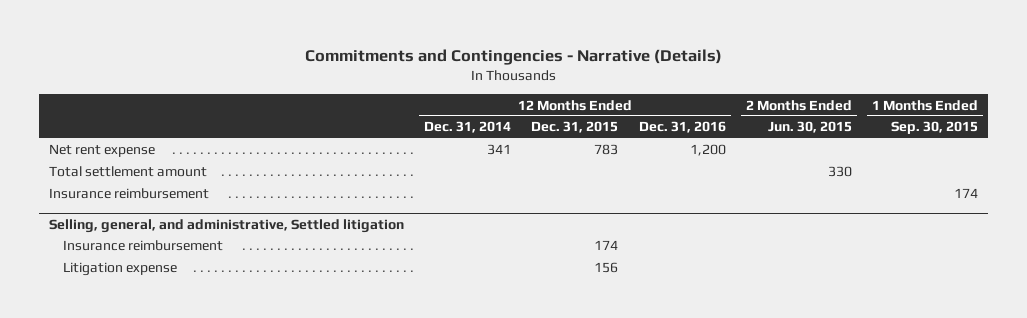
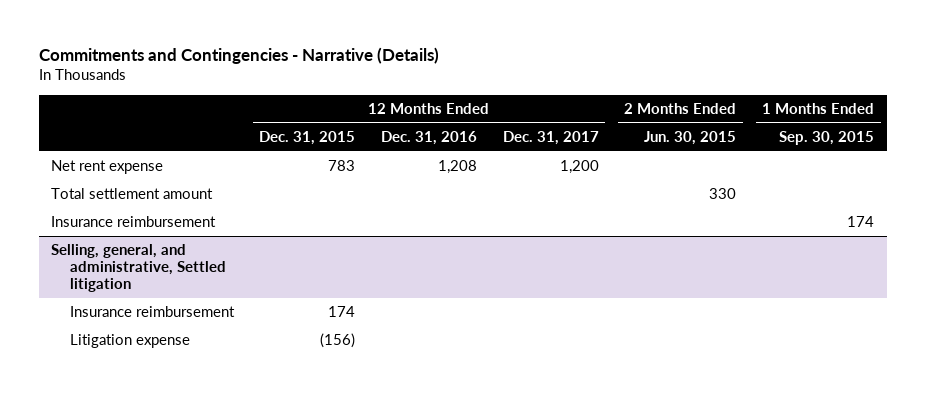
- | 12 Months Ended Dec. 31, 2014 | 12 Months Ended Dec. 31, 2015 | 12 Months Ended Dec. 31, 2016 | 2 Months Ended Jun. 30, 2015 | 1 Months Ended Sep. 30, 2015
+ | 12 Months Ended Dec. 31, 2015 | 12 Months Ended Dec. 31, 2016 | 12 Months Ended Dec. 31, 2017 | 2 Months Ended Jun. 30, 2015 | 1 Months Ended Sep. 30, 2015
- Net rent expense | 341 | 783 | 1,200 | |
+ Net rent expense | 783 | 1,208 | 1,200 | |
@ Selling, general, and administrative, Settled litigation
- Litigation expense | | 156 | | |
+ Litigation expense | (156) | | | |

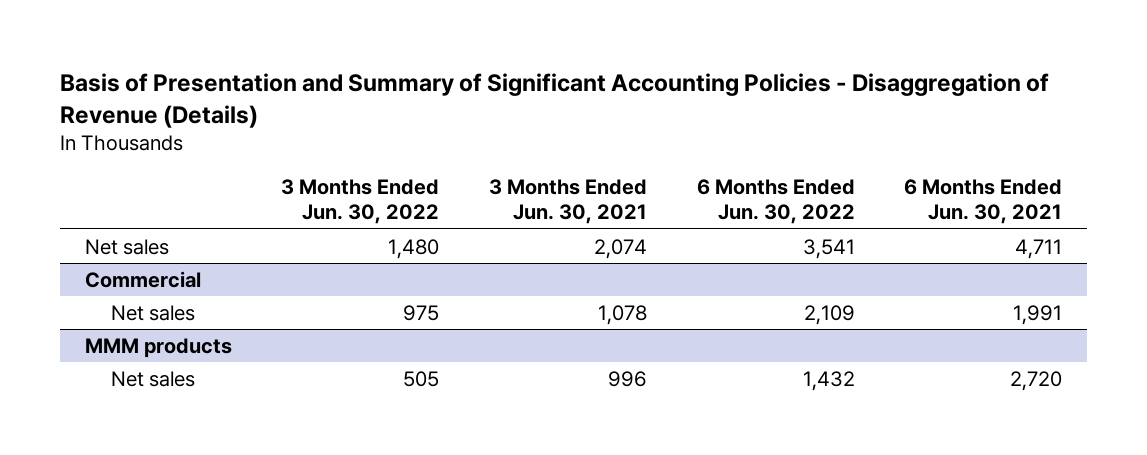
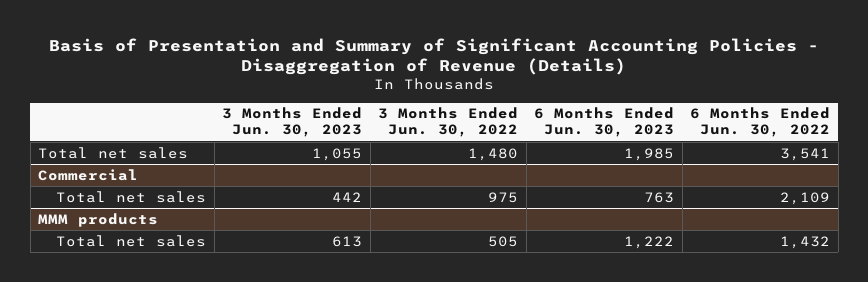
- | 3 Months Ended Jun. 30, 2022 | 3 Months Ended Jun. 30, 2021 | 6 Months Ended Jun. 30, 2022 | 6 Months Ended Jun. 30, 2021
+ | 3 Months Ended Jun. 30, 2023 | 3 Months Ended Jun. 30, 2022 | 6 Months Ended Jun. 30, 2023 | 6 Months Ended Jun. 30, 2022
- Net sales | 1,480 | 2,074 | 3,541 | 4,711
+ Total net sales | 1,055 | 1,480 | 1,985 | 3,541
@ Commercial
- Net sales | 975 | 1,078 | 2,109 | 1,991
+ Total net sales | 442 | 975 | 763 | 2,109
@ MMM products
- Net sales | 505 | 996 | 1,432 | 2,720
+ Total net sales | 613 | 505 | 1,222 | 1,432

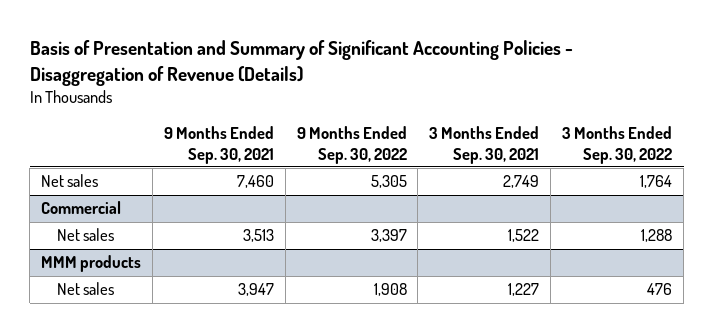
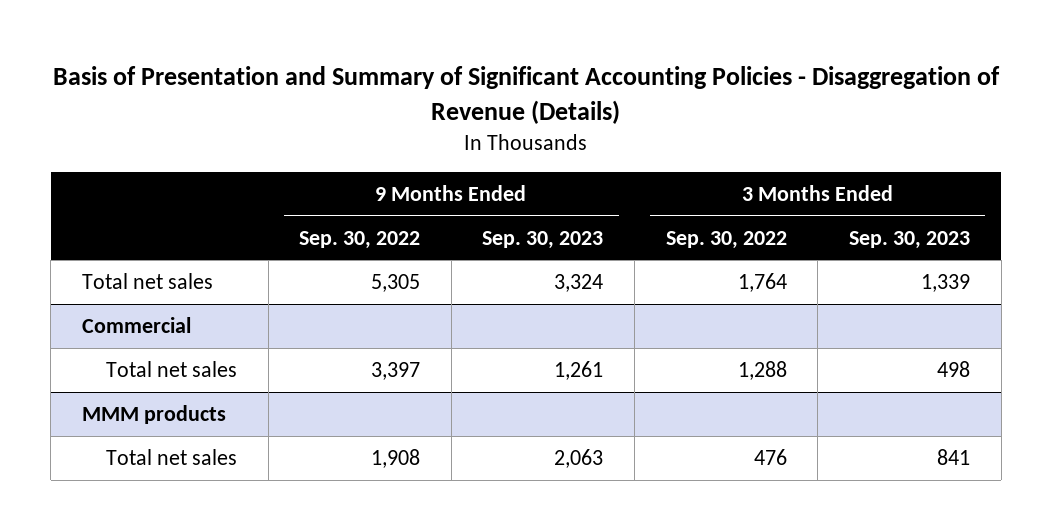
- | 9 Months Ended Sep. 30, 2021 | 9 Months Ended Sep. 30, 2022 | 3 Months Ended Sep. 30, 2021 | 3 Months Ended Sep. 30, 2022
+ | 9 Months Ended Sep. 30, 2022 | 9 Months Ended Sep. 30, 2023 | 3 Months Ended Sep. 30, 2022 | 3 Months Ended Sep. 30, 2023
- Net sales | 7,460 | 5,305 | 2,749 | 1,764
+ Total net sales | 5,305 | 3,324 | 1,764 | 1,339
@ Commercial
- Net sales | 3,513 | 3,397 | 1,522 | 1,288
+ Total net sales | 3,397 | 1,261 | 1,288 | 498
@ MMM products
- Net sales | 3,947 | 1,908 | 1,227 | 476
+ Total net sales | 1,908 | 2,063 | 476 | 841

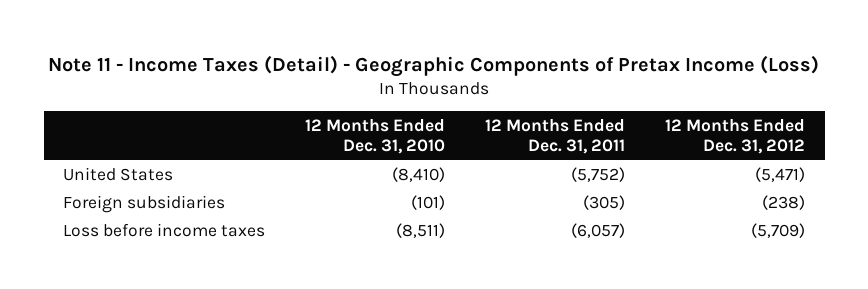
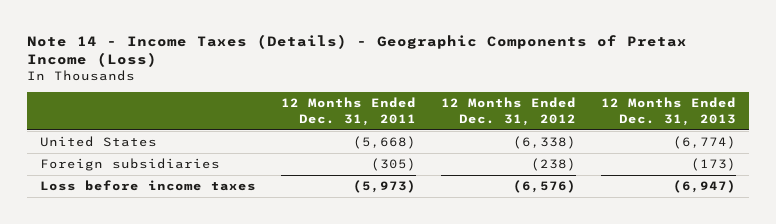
- Note 11 - Income Taxes (Detail) - Geographic Components of Pretax Income (Loss)
+ Note 14 - Income Taxes (Details) - Geographic Components of Pretax Income (Loss)
- | 12 Months Ended Dec. 31, 2010 | 12 Months Ended Dec. 31, 2011 | 12 Months Ended Dec. 31, 2012
+ | 12 Months Ended Dec. 31, 2011 | 12 Months Ended Dec. 31, 2012 | 12 Months Ended Dec. 31, 2013
- United States | (8,410) | (5,752) | (5,471)
+ United States | (5,668) | (6,338) | (6,774)
- Loss before income taxes | (8,511) | (6,057) | (5,709)
+ Loss before income taxes | (5,973) | (6,576) | (6,947)

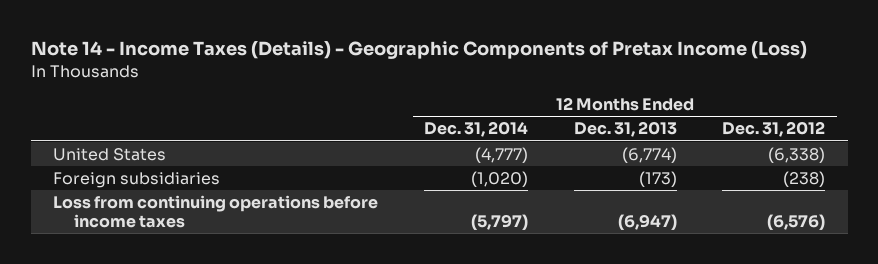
- | 12 Months Ended Dec. 31, 2011 | 12 Months Ended Dec. 31, 2012 | 12 Months Ended Dec. 31, 2013
+ | 12 Months Ended Dec. 31, 2014 | 12 Months Ended Dec. 31, 2013 | 12 Months Ended Dec. 31, 2012
- Loss before income taxes | (5,973) | (6,576) | (6,947)
+ Loss from continuing operations before income taxes | (5,797) | (6,947) | (6,576)

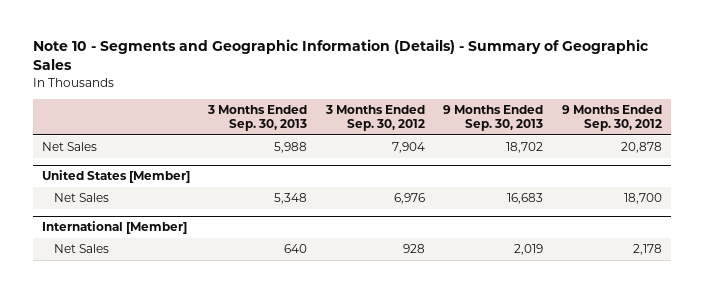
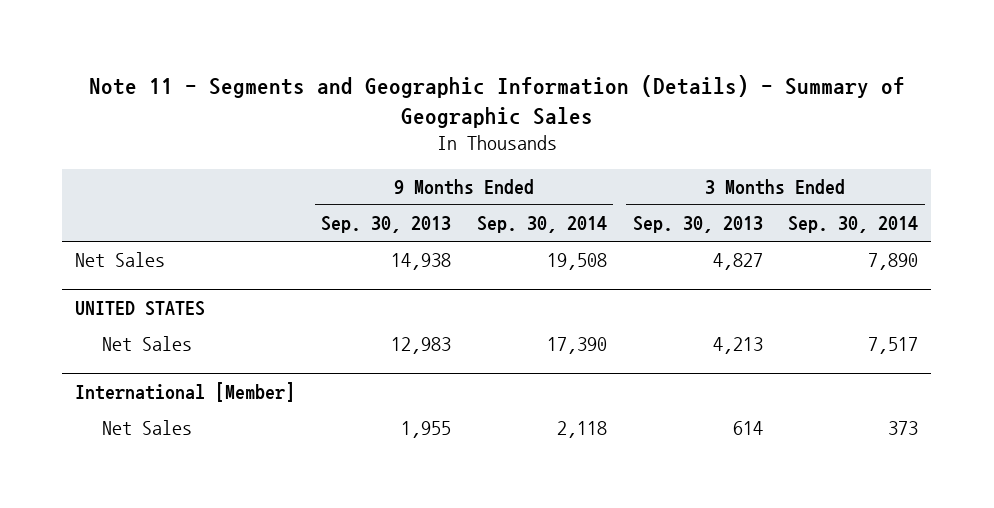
- Note 10 - Segments and Geographic Information (Details) - Summary of Geographic Sales
+ Note 11 - Segments and Geographic Information (Details) - Summary of Geographic Sales
- | 3 Months Ended Sep. 30, 2013 | 3 Months Ended Sep. 30, 2012 | 9 Months Ended Sep. 30, 2013 | 9 Months Ended Sep. 30, 2012
+ | 9 Months Ended Sep. 30, 2013 | 9 Months Ended Sep. 30, 2014 | 3 Months Ended Sep. 30, 2013 | 3 Months Ended Sep. 30, 2014
- Net Sales | 5,988 | 7,904 | 18,702 | 20,878
- United States [Member]
- Net Sales | 5,348 | 6,976 | 16,683 | 18,700
+ Net Sales | 14,938 | 19,508 | 4,827 | 7,890
+ UNITED STATES
+ Net Sales | 12,983 | 17,390 | 4,213 | 7,517
@ International [Member]
- Net Sales | 640 | 928 | 2,019 | 2,178
+ Net Sales | 1,955 | 2,118 | 614 | 373

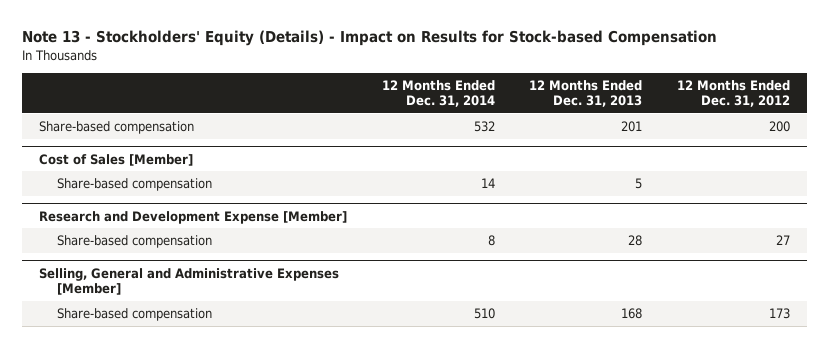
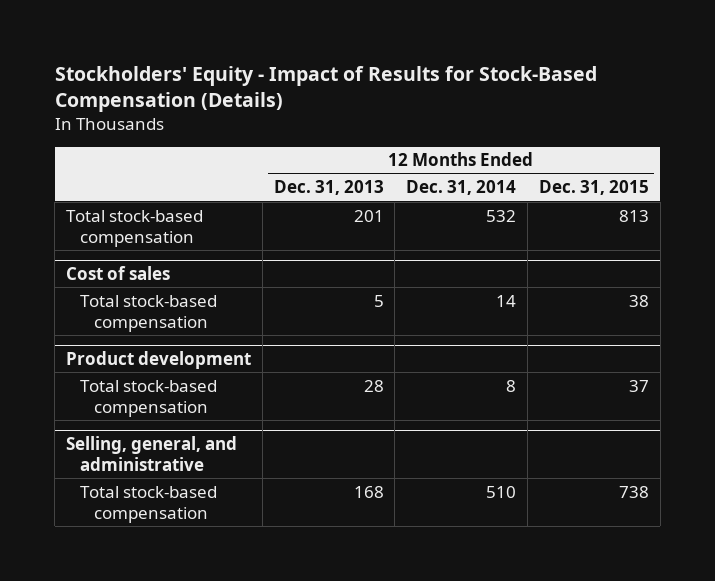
- Note 13 - Stockholders' Equity (Details) - Impact on Results for Stock-based Compensation
+ Stockholders' Equity - Impact of Results for Stock-Based Compensation (Details)
- | 12 Months Ended Dec. 31, 2014 | 12 Months Ended Dec. 31, 2013 | 12 Months Ended Dec. 31, 2012
+ | 12 Months Ended Dec. 31, 2013 | 12 Months Ended Dec. 31, 2014 | 12 Months Ended Dec. 31, 2015
- Share-based compensation | 532 | 201 | 200
- Cost of Sales [Member]
- Share-based compensation | 14 | 5 |
- Research and Development Expense [Member]
- Share-based compensation | 8 | 28 | 27
- Selling, General and Administrative Expenses [Member]
- Share-based compensation | 510 | 168 | 173
+ Total stock-based compensation | 201 | 532 | 813
+ Cost of sales
+ Total stock-based compensation | 5 | 14 | 38
+ Product development
+ Total stock-based compensation | 28 | 8 | 37
+ Selling, general, and administrative
+ Total stock-based compensation | 168 | 510 | 738

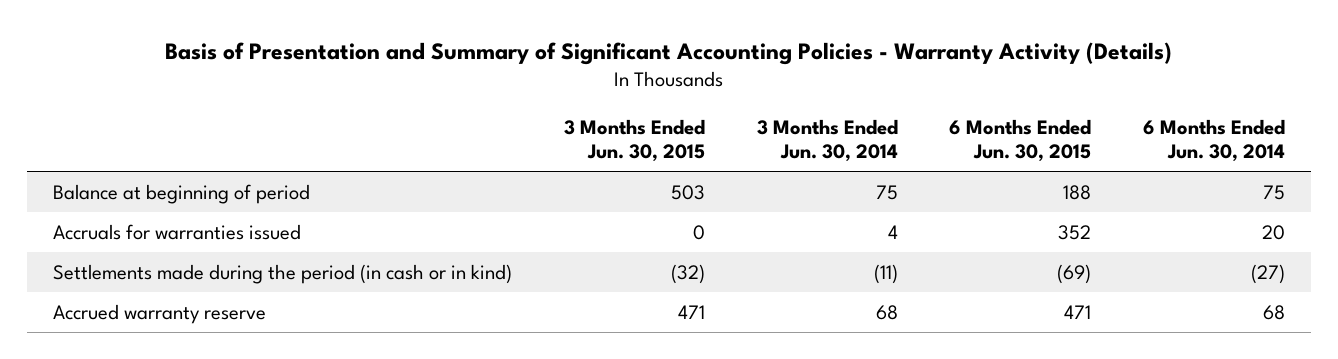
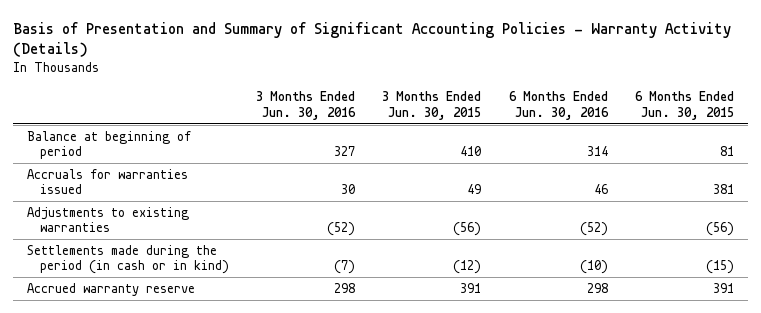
- | 3 Months Ended Jun. 30, 2015 | 3 Months Ended Jun. 30, 2014 | 6 Months Ended Jun. 30, 2015 | 6 Months Ended Jun. 30, 2014
+ | 3 Months Ended Jun. 30, 2016 | 3 Months Ended Jun. 30, 2015 | 6 Months Ended Jun. 30, 2016 | 6 Months Ended Jun. 30, 2015
- Balance at beginning of period | 503 | 75 | 188 | 75
- Accruals for warranties issued | 0 | 4 | 352 | 20
- Settlements made during the period (in cash or in kind) | (32) | (11) | (69) | (27)
- Accrued warranty reserve | 471 | 68 | 471 | 68
+ Balance at beginning of period | 327 | 410 | 314 | 81
+ Accruals for warranties issued | 30 | 49 | 46 | 381
+ Adjustments to existing warranties | (52) | (56) | (52) | (56)
+ Settlements made during the period (in cash or in kind) | (7) | (12) | (10) | (15)
+ Accrued warranty reserve | 298 | 391 | 298 | 391

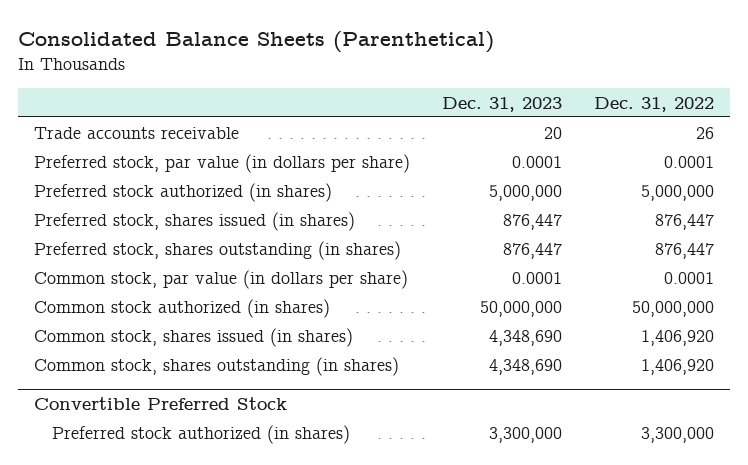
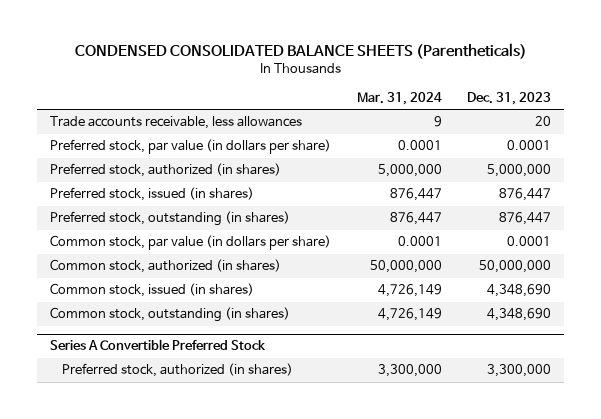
- Consolidated Balance Sheets (Parenthetical)
+ CONDENSED CONSOLIDATED BALANCE SHEETS (Parentheticals)
- | Dec. 31, 2023 | Dec. 31, 2022
+ | Mar. 31, 2024 | Dec. 31, 2023
- Trade accounts receivable | 20 | 26
+ Trade accounts receivable, less allowances | 9 | 20
- Preferred stock authorized (in shares) | 5,000,000 | 5,000,000
- Preferred stock, shares issued (in shares) | 876,447 | 876,447
- Preferred stock, shares outstanding (in shares) | 876,447 | 876,447
+ Preferred stock, authorized (in shares) | 5,000,000 | 5,000,000
+ Preferred stock, issued (in shares) | 876,447 | 876,447
+ Preferred stock, outstanding (in shares) | 876,447 | 876,447
- Common stock authorized (in shares) | 50,000,000 | 50,000,000
- Common stock, shares issued (in shares) | 4,348,690 | 1,406,920
- Common stock, shares outstanding (in shares) | 4,348,690 | 1,406,920
- Convertible Preferred Stock
- Preferred stock authorized (in shares) | 3,300,000 | 3,300,000
+ Common stock, authorized (in shares) | 50,000,000 | 50,000,000
+ Common stock, issued (in shares) | 4,726,149 | 4,348,690
+ Common stock, outstanding (in shares) | 4,726,149 | 4,348,690
+ Series A Convertible Preferred Stock
+ Preferred stock, authorized (in shares) | 3,300,000 | 3,300,000

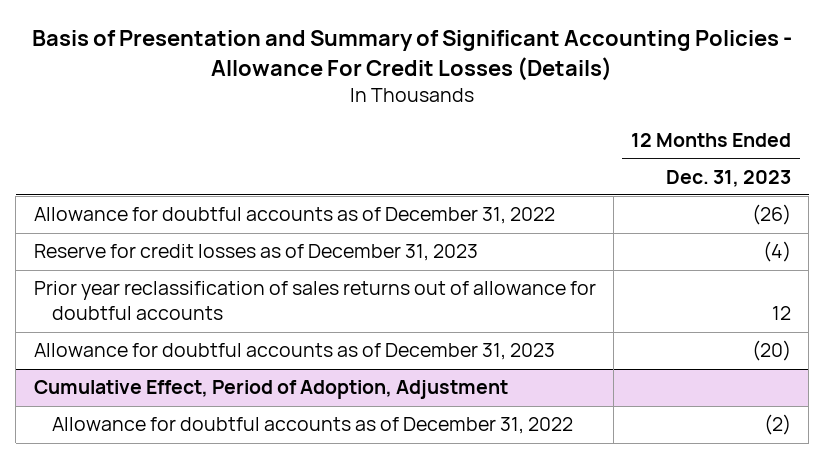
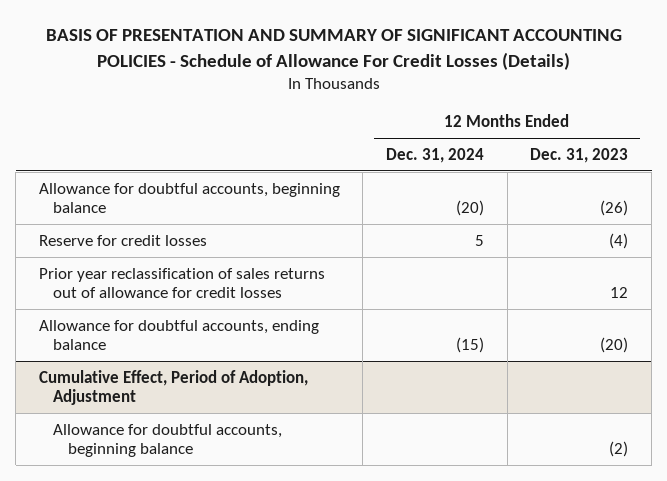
- Basis of Presentation and Summary of Significant Accounting Policies - Allowance For Credit Losses (Details)
+ BASIS OF PRESENTATION AND SUMMARY OF SIGNIFICANT ACCOUNTING POLICIES - Schedule of Allowance For Credit Losses (Details)
- | 12 Months Ended Dec. 31, 2023
+ | 12 Months Ended Dec. 31, 2024 | 12 Months Ended Dec. 31, 2023
- Allowance for doubtful accounts as of December 31, 2022 | (26)
- Reserve for credit losses as of December 31, 2023 | (4)
- Prior year reclassification of sales returns out of allowance for doubtful accounts | 12
- Allowance for doubtful accounts as of December 31, 2023 | (20)
+ Allowance for doubtful accounts, beginning balance | (20) | (26)
+ Reserve for credit losses | 5 | (4)
+ Prior year reclassification of sales returns out of allowance for credit losses | | 12
+ Allowance for doubtful accounts, ending balance | (15) | (20)
@ Cumulative Effect, Period of Adoption, Adjustment
- Allowance for doubtful accounts as of December 31, 2022 | (2)
+ Allowance for doubtful accounts, beginning balance | | (2)

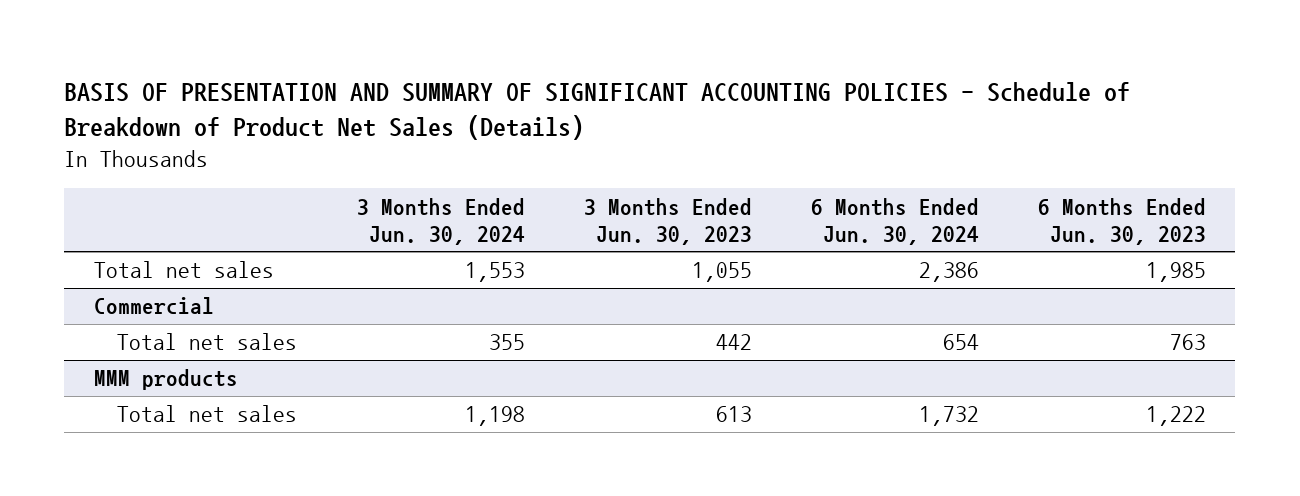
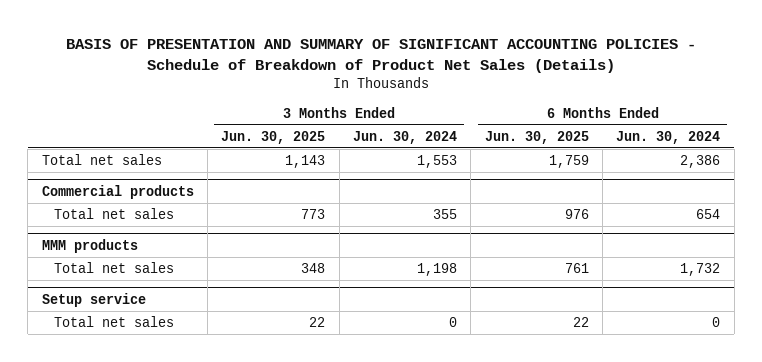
- | 3 Months Ended Jun. 30, 2024 | 3 Months Ended Jun. 30, 2023 | 6 Months Ended Jun. 30, 2024 | 6 Months Ended Jun. 30, 2023
+ | 3 Months Ended Jun. 30, 2025 | 3 Months Ended Jun. 30, 2024 | 6 Months Ended Jun. 30, 2025 | 6 Months Ended Jun. 30, 2024
- Commercial
+ Commercial products
+ Setup service
+ Total net sales | 22 | 0 | 22 | 0

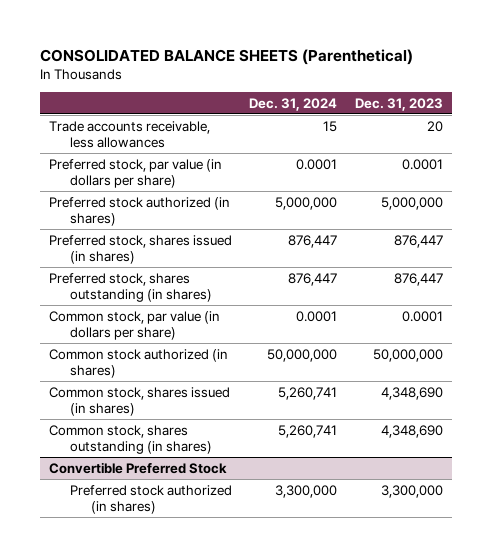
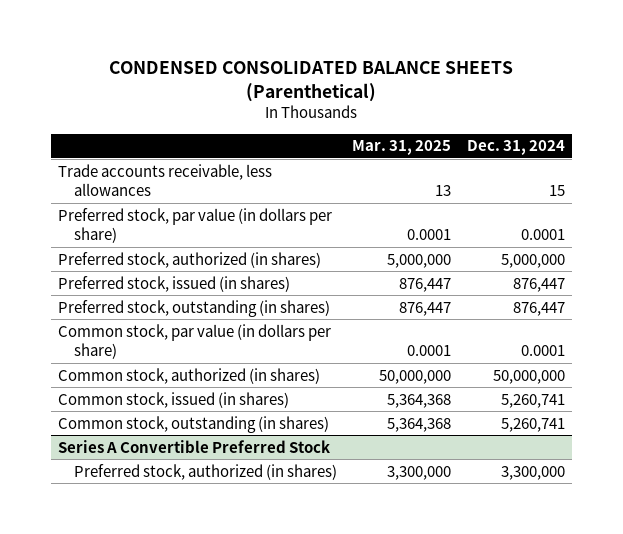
- CONSOLIDATED BALANCE SHEETS (Parenthetical)
+ CONDENSED CONSOLIDATED BALANCE SHEETS (Parenthetical)
- | Dec. 31, 2024 | Dec. 31, 2023
+ | Mar. 31, 2025 | Dec. 31, 2024
- Preferred stock authorized (in shares) | 5,000,000 | 5,000,000
- Preferred stock, shares issued (in shares) | 876,447 | 876,447
- Preferred stock, shares outstanding (in shares) | 876,447 | 876,447
+ Preferred stock, authorized (in shares) | 5,000,000 | 5,000,000
+ Preferred stock, issued (in shares) | 876,447 | 876,447
+ Preferred stock, outstanding (in shares) | 876,447 | 876,447
- Common stock authorized (in shares) | 50,000,000 | 50,000,000
- Common stock, shares issued (in shares) | 5,260,741 | 4,348,690
- Common stock, shares outstanding (in shares) | 5,260,741 | 4,348,690
- Convertible Preferred Stock
- Preferred stock authorized (in shares) | 3,300,000 | 3,300,000
+ Common stock, authorized (in shares) | 50,000,000 | 50,000,000
+ Common stock, issued (in shares) | 5,364,368 | 5,260,741
+ Common stock, outstanding (in shares) | 5,364,368 | 5,260,741
+ Series A Convertible Preferred Stock
+ Preferred stock, authorized (in shares) | 3,300,000 | 3,300,000

